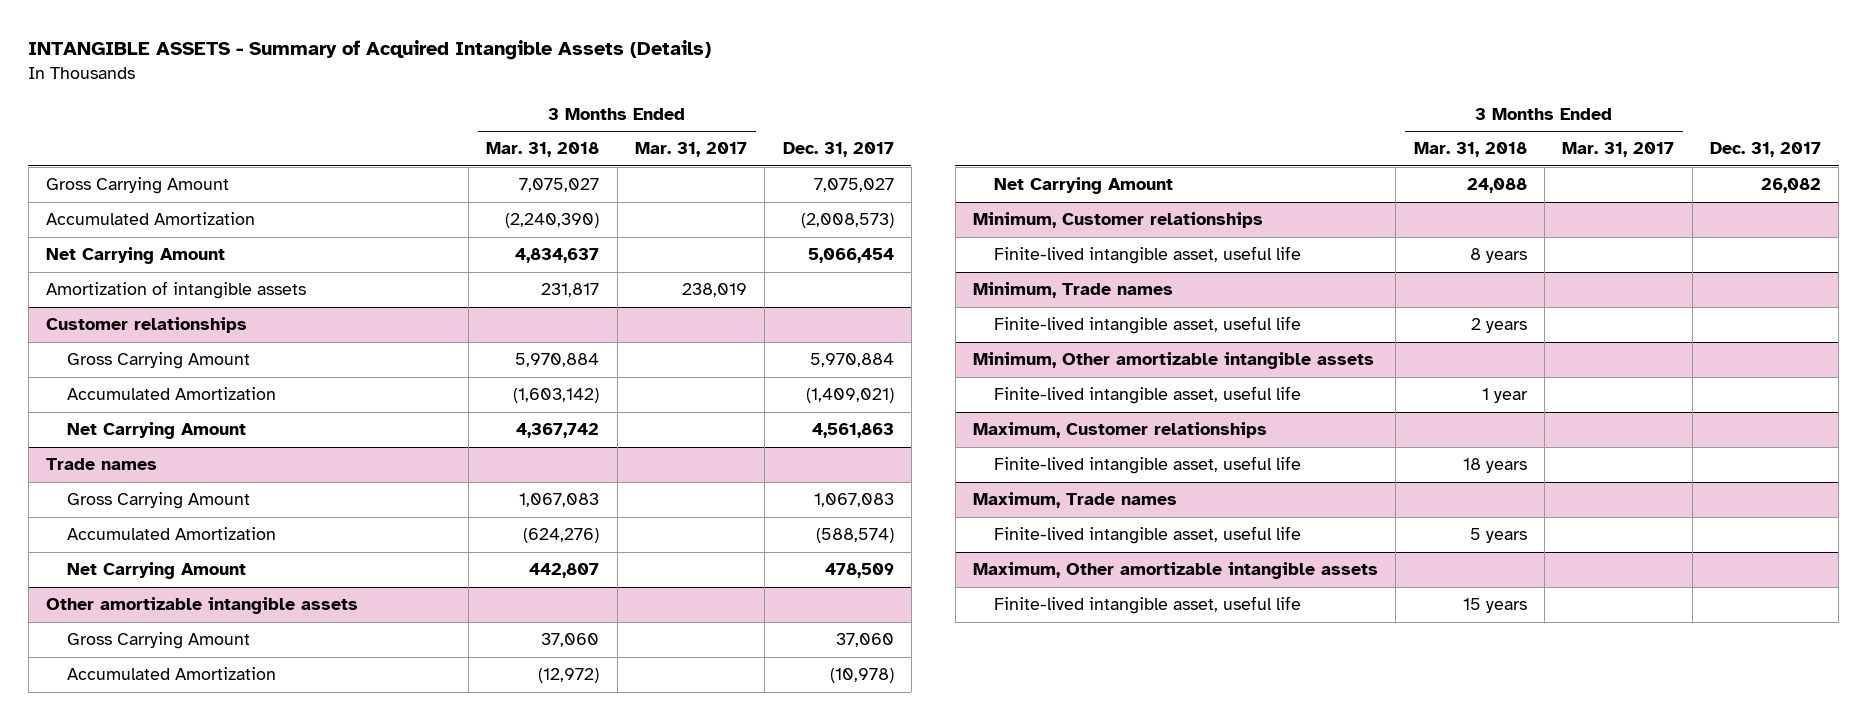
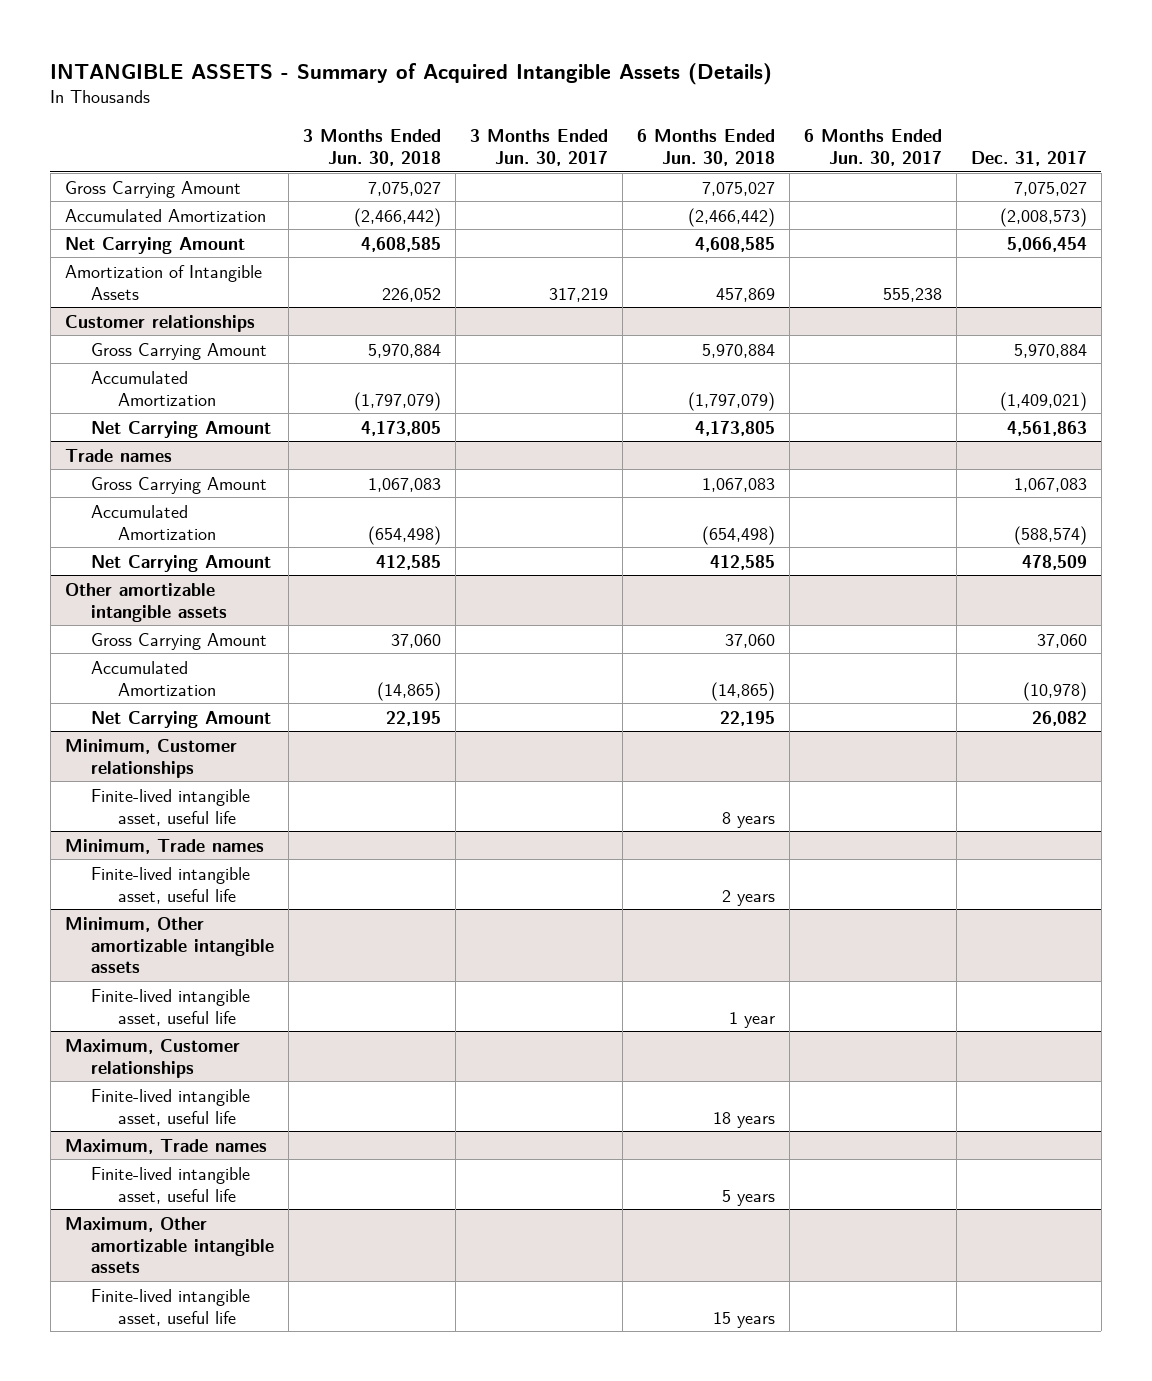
- | 3 Months Ended Mar. 31, 2018 | 3 Months Ended Mar. 31, 2017 | Dec. 31, 2017
+ | 3 Months Ended Jun. 30, 2018 | 3 Months Ended Jun. 30, 2017 | 6 Months Ended Jun. 30, 2018 | 6 Months Ended Jun. 30, 2017 | Dec. 31, 2017
- Amortization of intangible assets | 231,817 | 238,019 |
+ Amortization of Intangible Assets | 226,052 | 317,219 | 457,869 | 555,238 |

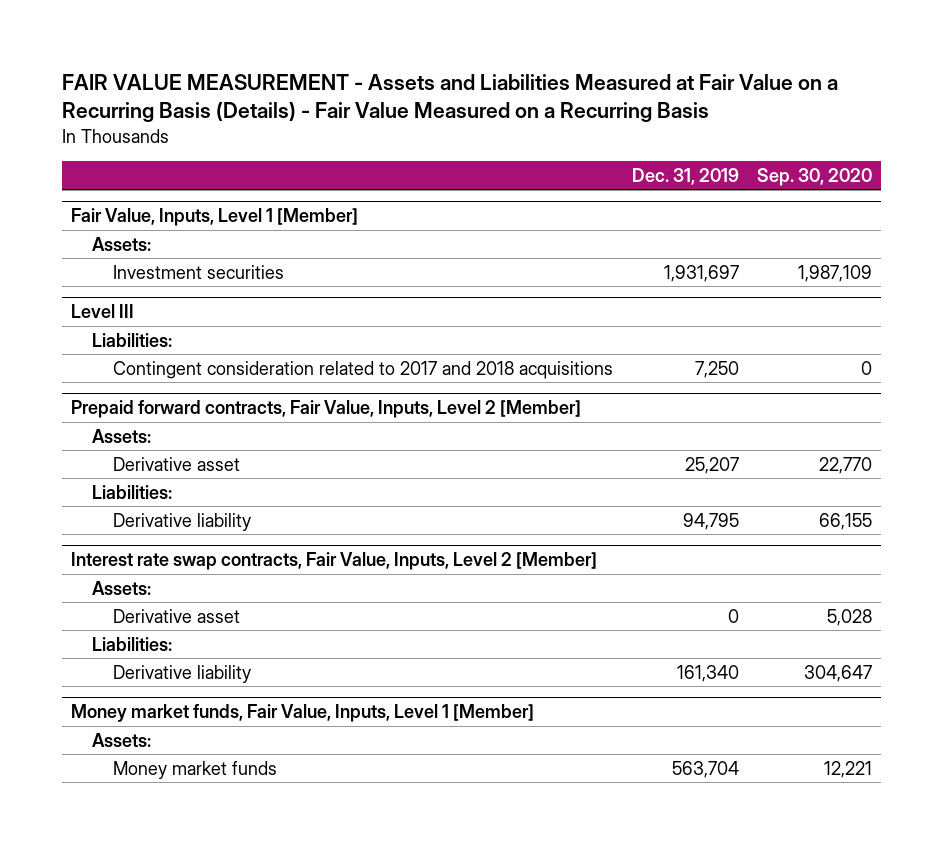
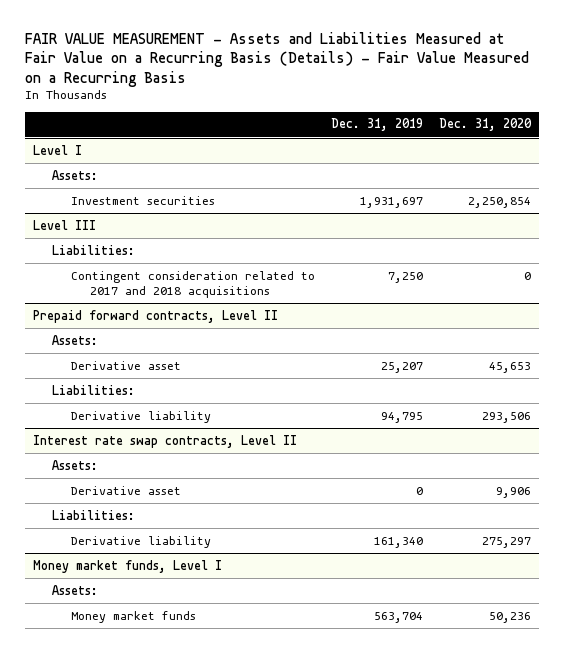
- | Dec. 31, 2019 | Sep. 30, 2020
+ | Dec. 31, 2019 | Dec. 31, 2020
- Fair Value, Inputs, Level 1 [Member]
+ Level I
- Prepaid forward contracts, Fair Value, Inputs, Level 2 [Member]
+ Prepaid forward contracts, Level II
- Interest rate swap contracts, Fair Value, Inputs, Level 2 [Member]
+ Interest rate swap contracts, Level II
- Money market funds, Fair Value, Inputs, Level 1 [Member]
+ Money market funds, Level I

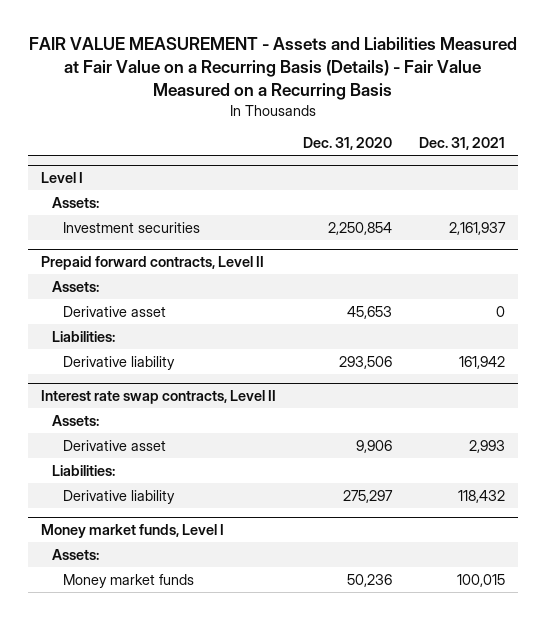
- | Dec. 31, 2019 | Dec. 31, 2020
+ | Dec. 31, 2020 | Dec. 31, 2021
- Level III
- Liabilities:
- Contingent consideration related to 2017 and 2018 acquisitions | 7,250 | 0

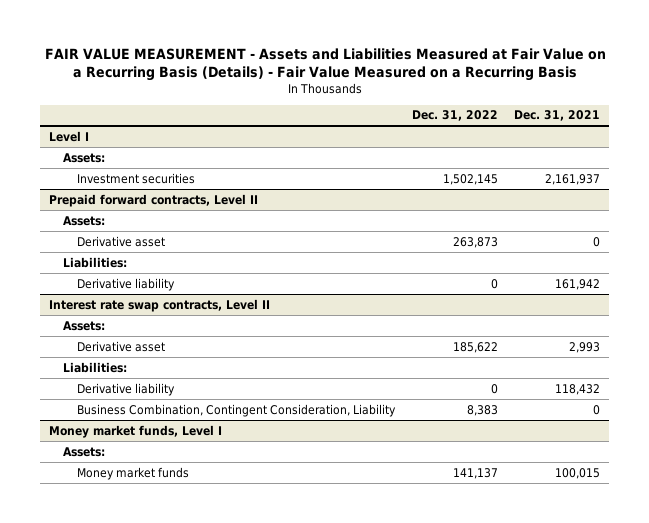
- | Dec. 31, 2020 | Dec. 31, 2021
+ | Dec. 31, 2022 | Dec. 31, 2021
@ Interest rate swap contracts, Level II
+ Business Combination, Contingent Consideration, Liability | 8,383 | 0

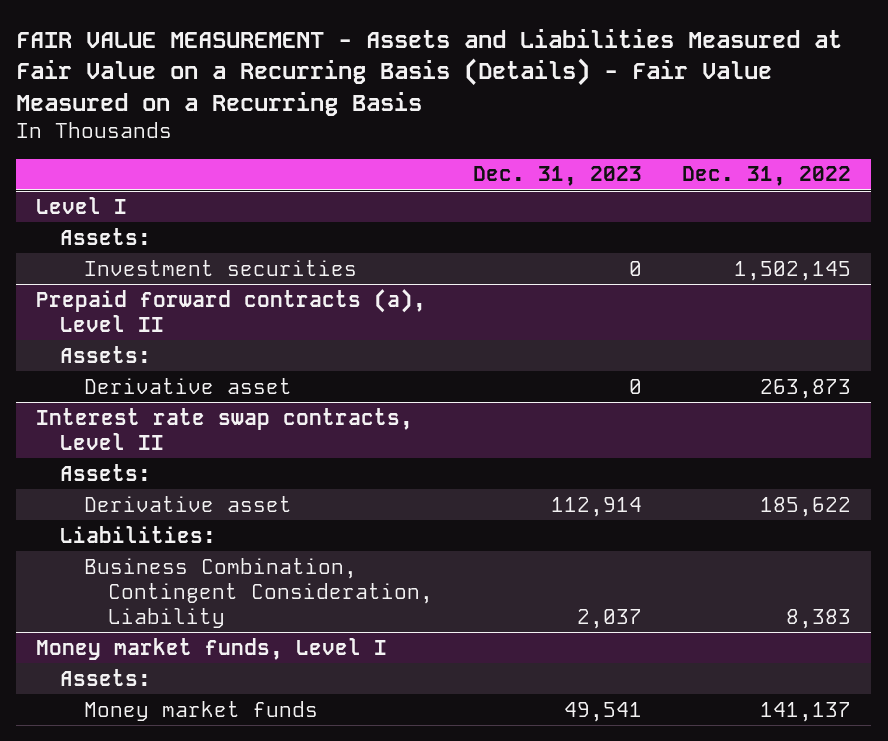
- | Dec. 31, 2022 | Dec. 31, 2021
+ | Dec. 31, 2023 | Dec. 31, 2022
- Prepaid forward contracts, Level II
+ Prepaid forward contracts (a), Level II
- Liabilities:
- Derivative liability | 0 | 161,942
@ Interest rate swap contracts, Level II
- Derivative liability | 0 | 118,432

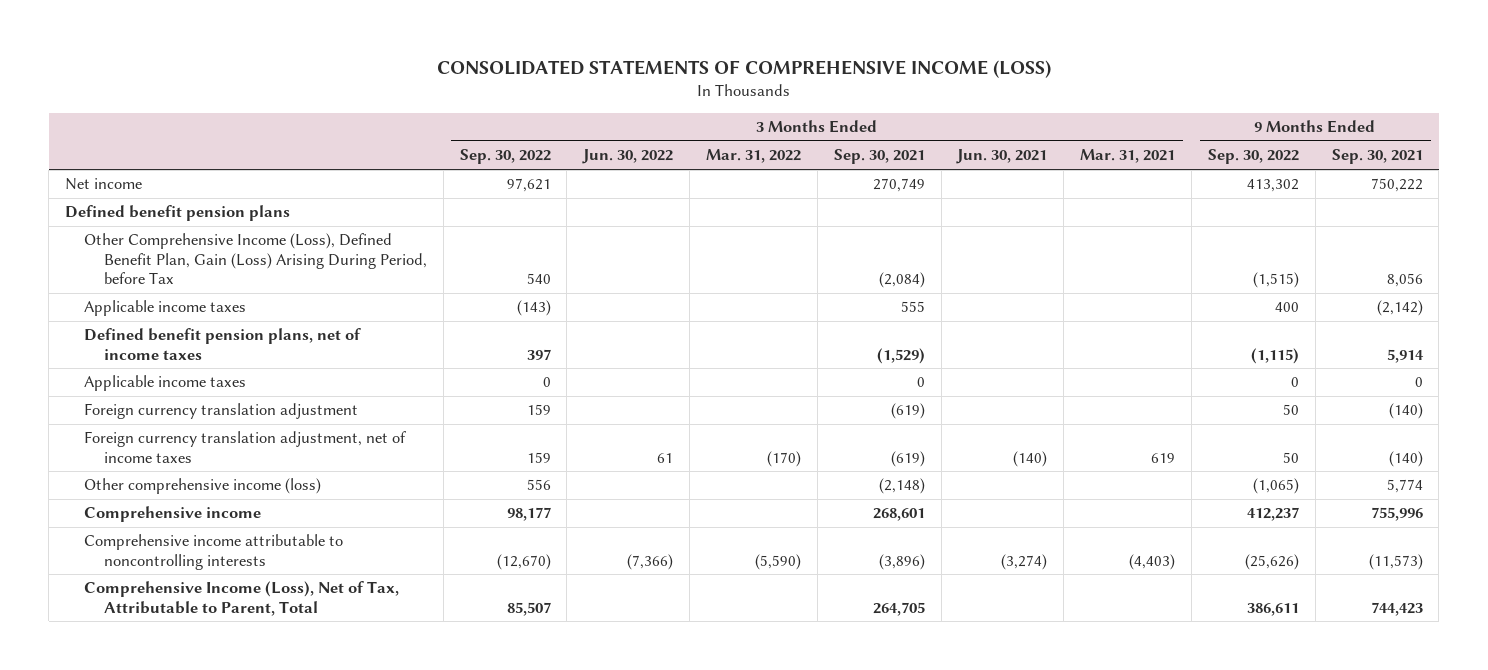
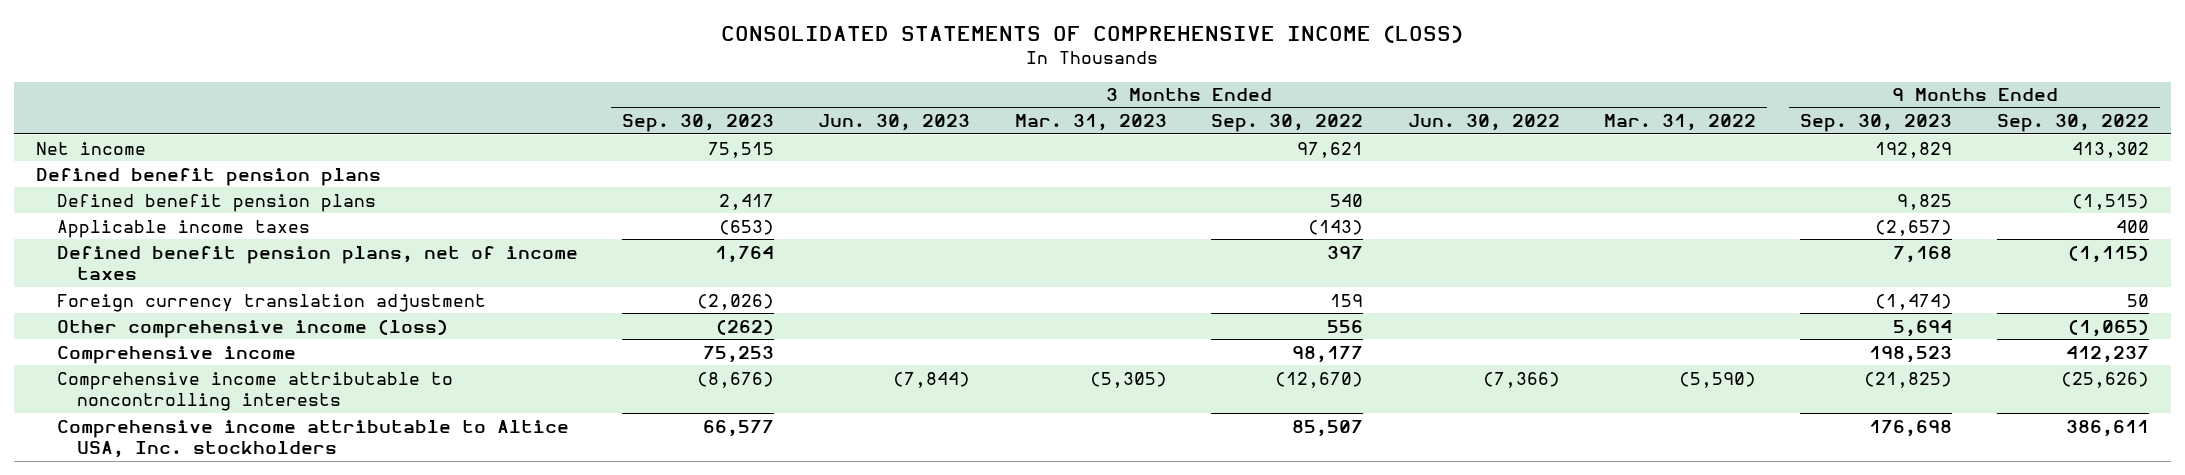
- | 3 Months Ended Sep. 30, 2022 | 3 Months Ended Jun. 30, 2022 | 3 Months Ended Mar. 31, 2022 | 3 Months Ended Sep. 30, 2021 | 3 Months Ended Jun. 30, 2021 | 3 Months Ended Mar. 31, 2021 | 9 Months Ended Sep. 30, 2022 | 9 Months Ended Sep. 30, 2021
+ | 3 Months Ended Sep. 30, 2023 | 3 Months Ended Jun. 30, 2023 | 3 Months Ended Mar. 31, 2023 | 3 Months Ended Sep. 30, 2022 | 3 Months Ended Jun. 30, 2022 | 3 Months Ended Mar. 31, 2022 | 9 Months Ended Sep. 30, 2023 | 9 Months Ended Sep. 30, 2022
- Other Comprehensive Income (Loss), Defined Benefit Plan, Gain (Loss) Arising During Period, before Tax | 540 | | | (2,084) | | | (1,515) | 8,056
+ Defined benefit pension plans | 2,417 | | | 540 | | | 9,825 | (1,515)
- Applicable income taxes | 0 | | | 0 | | | 0 | 0
- Foreign currency translation adjustment, net of income taxes | 159 | 61 | (170) | (619) | (140) | 619 | 50 | (140)
- Comprehensive Income (Loss), Net of Tax, Attributable to Parent, Total | 85,507 | | | 264,705 | | | 386,611 | 744,423
+ Comprehensive income attributable to Altice USA, Inc. stockholders | 66,577 | | | 85,507 | | | 176,698 | 386,611

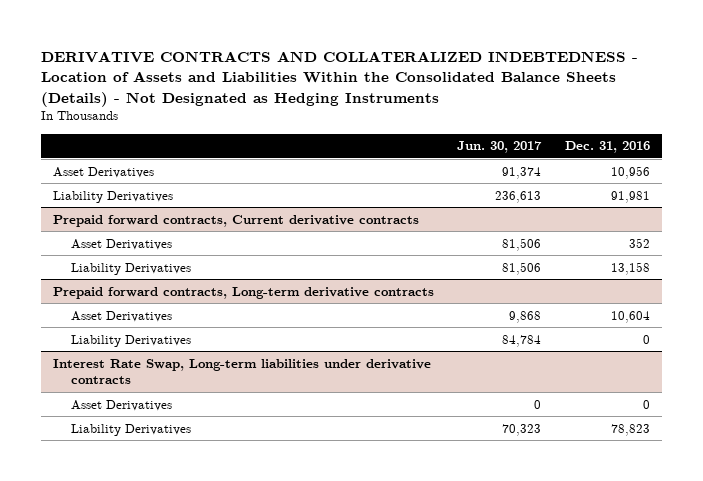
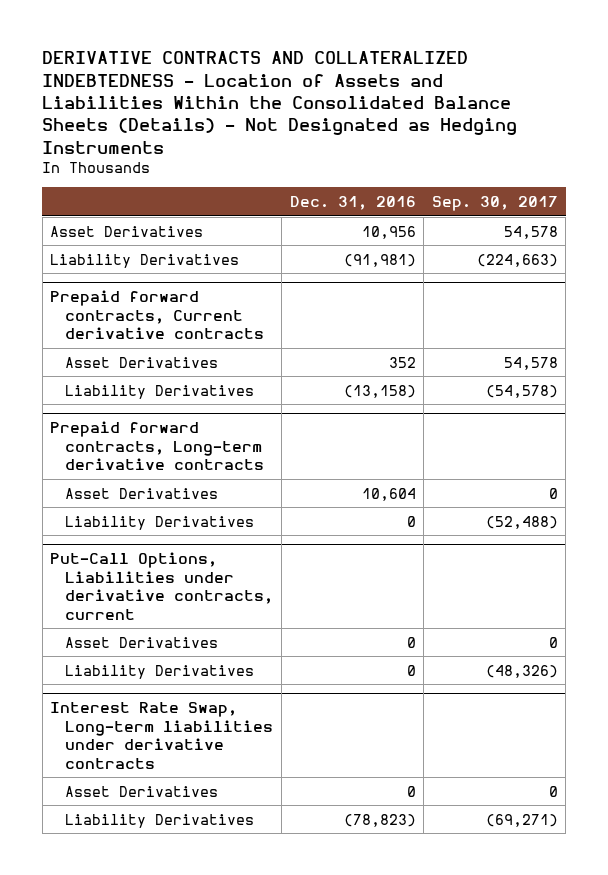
- | Jun. 30, 2017 | Dec. 31, 2016
+ | Dec. 31, 2016 | Sep. 30, 2017
- Liability Derivatives | 236,613 | 91,981
+ Liability Derivatives | (91,981) | (224,663)
@ Prepaid forward contracts, Current derivative contracts
- Liability Derivatives | 81,506 | 13,158
+ Liability Derivatives | (13,158) | (54,578)
+ Put-Call Options, Liabilities under derivative contracts, current
+ Asset Derivatives | 0 | 0
+ Liability Derivatives | 0 | (48,326)
@ Interest Rate Swap, Long-term liabilities under derivative contracts
- Liability Derivatives | 70,323 | 78,823
+ Liability Derivatives | (78,823) | (69,271)

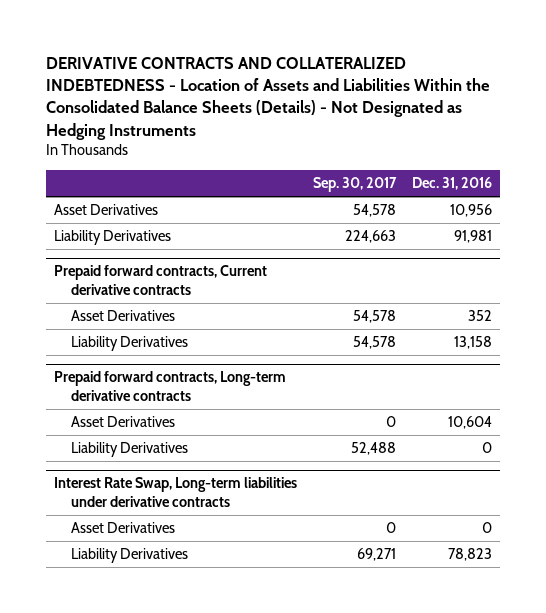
- | Dec. 31, 2016 | Sep. 30, 2017
+ | Sep. 30, 2017 | Dec. 31, 2016
- Liability Derivatives | (91,981) | (224,663)
+ Liability Derivatives | 224,663 | 91,981
@ Prepaid forward contracts, Current derivative contracts
- Liability Derivatives | (13,158) | (54,578)
+ Liability Derivatives | 54,578 | 13,158
@ Prepaid forward contracts, Long-term derivative contracts
- Liability Derivatives | 0 | (52,488)
- Put-Call Options, Liabilities under derivative contracts, current
- Asset Derivatives | 0 | 0
- Liability Derivatives | 0 | (48,326)
@ Prepaid forward contracts, Long-term derivative contracts
+ Liability Derivatives | 52,488 | 0
@ Interest Rate Swap, Long-term liabilities under derivative contracts
- Liability Derivatives | (78,823) | (69,271)
+ Liability Derivatives | 69,271 | 78,823

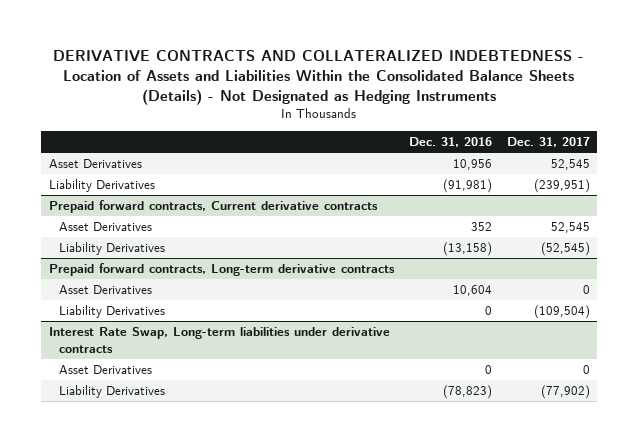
- | Sep. 30, 2017 | Dec. 31, 2016
+ | Dec. 31, 2016 | Dec. 31, 2017
- Liability Derivatives | 224,663 | 91,981
+ Liability Derivatives | (91,981) | (239,951)
@ Prepaid forward contracts, Current derivative contracts
- Liability Derivatives | 54,578 | 13,158
+ Liability Derivatives | (13,158) | (52,545)
@ Interest Rate Swap, Long-term liabilities under derivative contracts
- Liability Derivatives | 69,271 | 78,823
+ Liability Derivatives | (78,823) | (77,902)

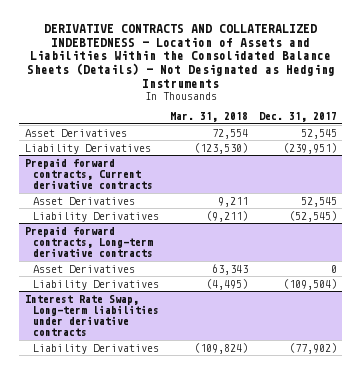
- | Dec. 31, 2016 | Dec. 31, 2017
+ | Mar. 31, 2018 | Dec. 31, 2017
@ Interest Rate Swap, Long-term liabilities under derivative contracts
- Asset Derivatives | 0 | 0

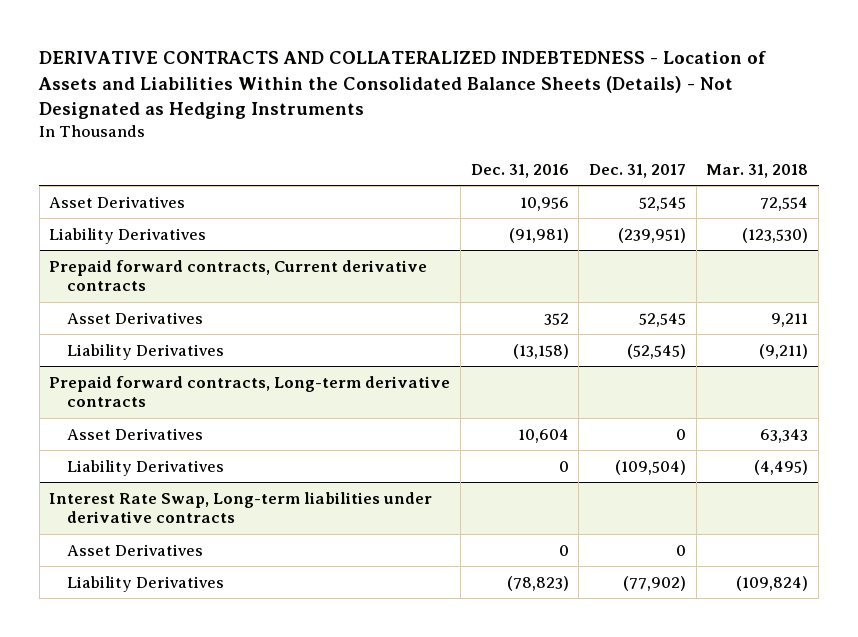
- | Mar. 31, 2018 | Dec. 31, 2017
+ | Dec. 31, 2016 | Dec. 31, 2017 | Mar. 31, 2018
@ Interest Rate Swap, Long-term liabilities under derivative contracts
+ Asset Derivatives | 0 | 0 |

